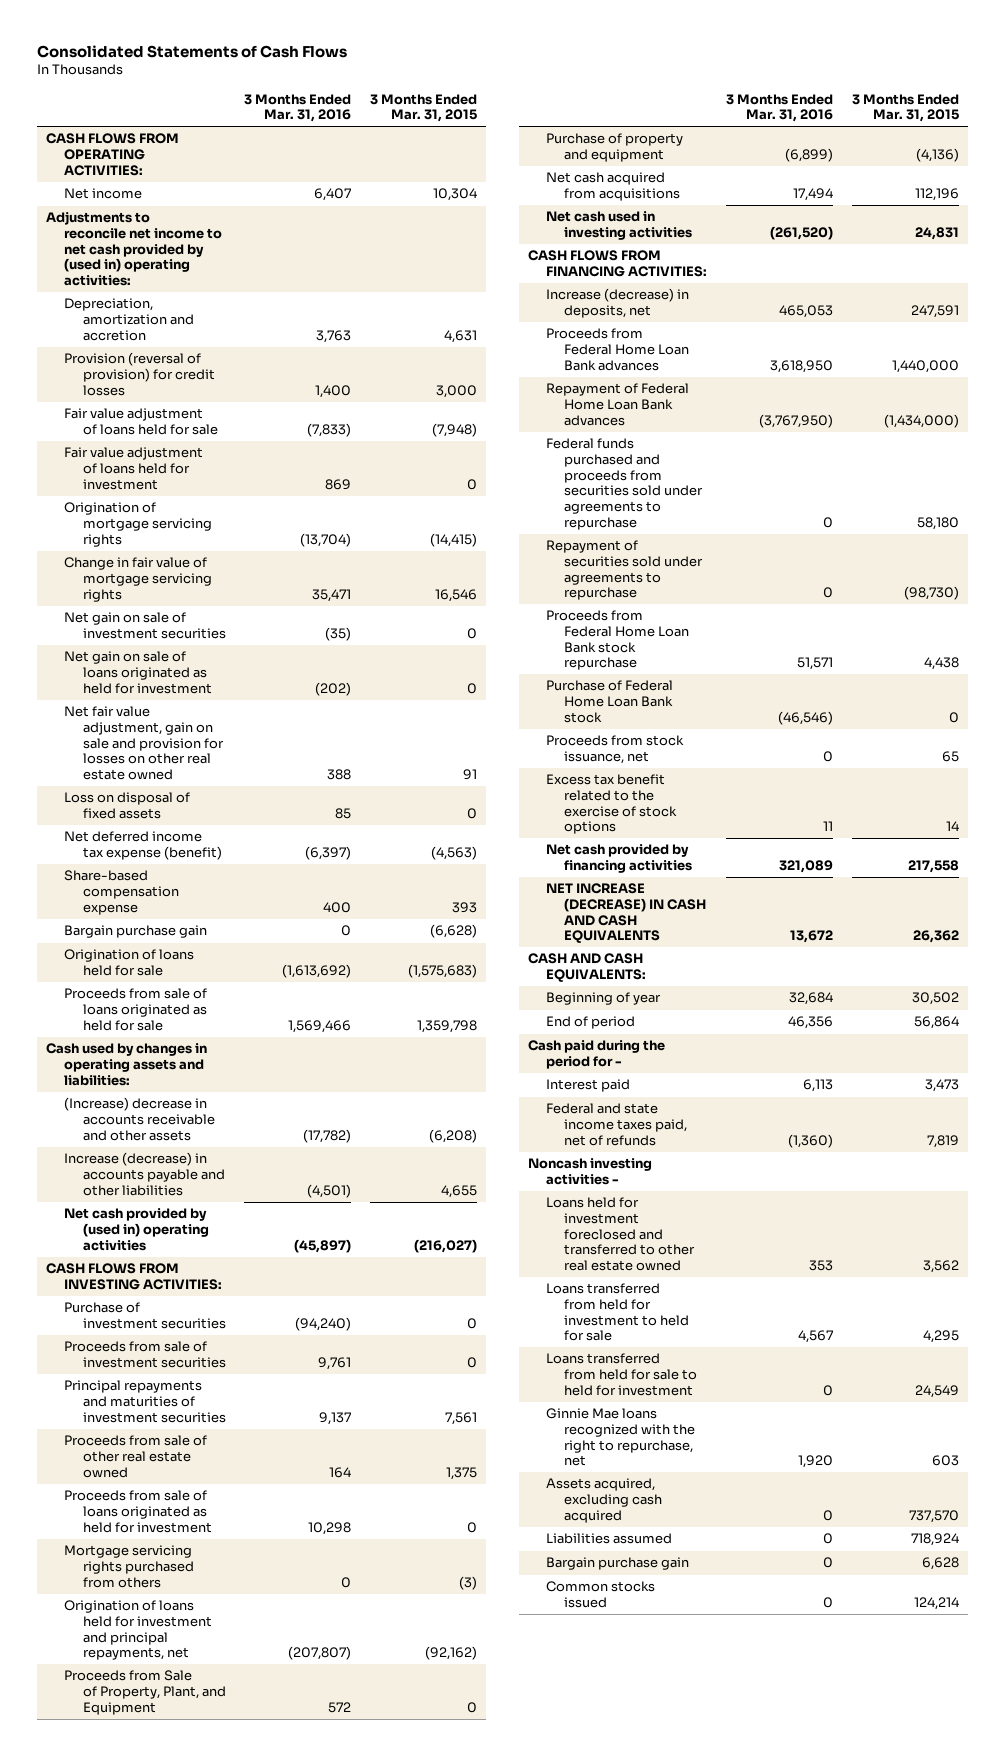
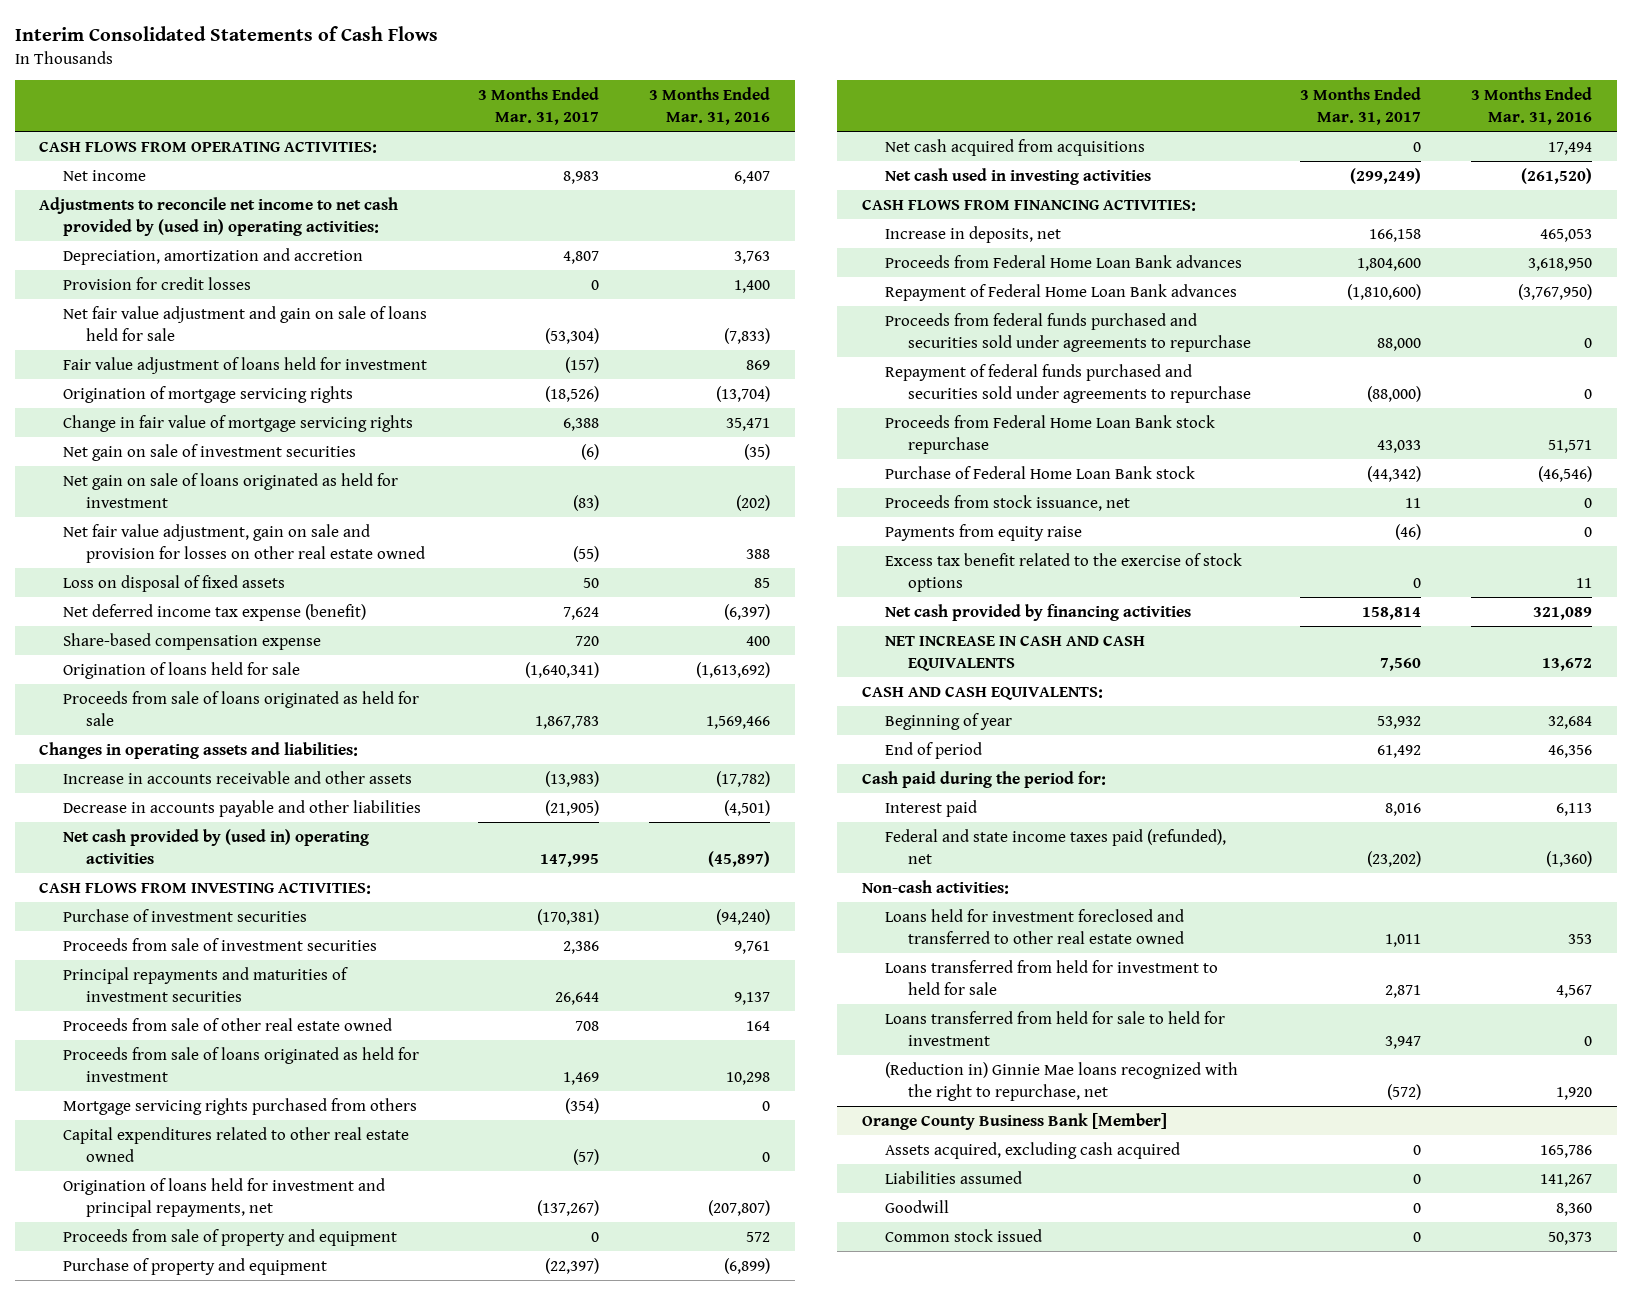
- Consolidated Statements of Cash Flows
+ Interim Consolidated Statements of Cash Flows
- | 3 Months Ended Mar. 31, 2016 | 3 Months Ended Mar. 31, 2015
+ | 3 Months Ended Mar. 31, 2017 | 3 Months Ended Mar. 31, 2016
- Provision (reversal of provision) for credit losses | 1,400 | 3,000
- Fair value adjustment of loans held for sale | (7,833) | (7,948)
+ Provision for credit losses | 0 | 1,400
+ Net fair value adjustment and gain on sale of loans held for sale | (53,304) | (7,833)
- Bargain purchase gain | 0 | (6,628)
- Cash used by changes in operating assets and liabilities:
- (Increase) decrease in accounts receivable and other assets | (17,782) | (6,208)
- Increase (decrease) in accounts payable and other liabilities | (4,501) | 4,655
+ Changes in operating assets and liabilities:
+ Increase in accounts receivable and other assets | (13,983) | (17,782)
+ Decrease in accounts payable and other liabilities | (21,905) | (4,501)
+ Capital expenditures related to other real estate owned | (57) | 0
- Proceeds from Sale of Property, Plant, and Equipment | 572 | 0
+ Proceeds from sale of property and equipment | 0 | 572
- Increase (decrease) in deposits, net | 465,053 | 247,591
+ Increase in deposits, net | 166,158 | 465,053
- Federal funds purchased and proceeds from securities sold under agreements to repurchase | 0 | 58,180
- Repayment of securities sold under agreements to repurchase | 0 | (98,730)
+ Proceeds from federal funds purchased and securities sold under agreements to repurchase | 88,000 | 0
+ Repayment of federal funds purchased and securities sold under agreements to repurchase | (88,000) | 0
+ Payments from equity raise | (46) | 0
- NET INCREASE (DECREASE) IN CASH AND CASH EQUIVALENTS | 13,672 | 26,362
+ NET INCREASE IN CASH AND CASH EQUIVALENTS | 7,560 | 13,672
- Cash paid during the period for -
+ Cash paid during the period for:
- Federal and state income taxes paid, net of refunds | (1,360) | 7,819
- Noncash investing activities -
+ Federal and state income taxes paid (refunded), net | (23,202) | (1,360)
+ Non-cash activities:
- Ginnie Mae loans recognized with the right to repurchase, net | 1,920 | 603
- Assets acquired, excluding cash acquired | 0 | 737,570
- Liabilities assumed | 0 | 718,924
- Bargain purchase gain | 0 | 6,628
- Common stocks issued | 0 | 124,214
+ (Reduction in) Ginnie Mae loans recognized with the right to repurchase, net | (572) | 1,920
+ Orange County Business Bank [Member]
+ Assets acquired, excluding cash acquired | 0 | 165,786
+ Liabilities assumed | 0 | 141,267
+ Goodwill | 0 | 8,360
+ Common stock issued | 0 | 50,373

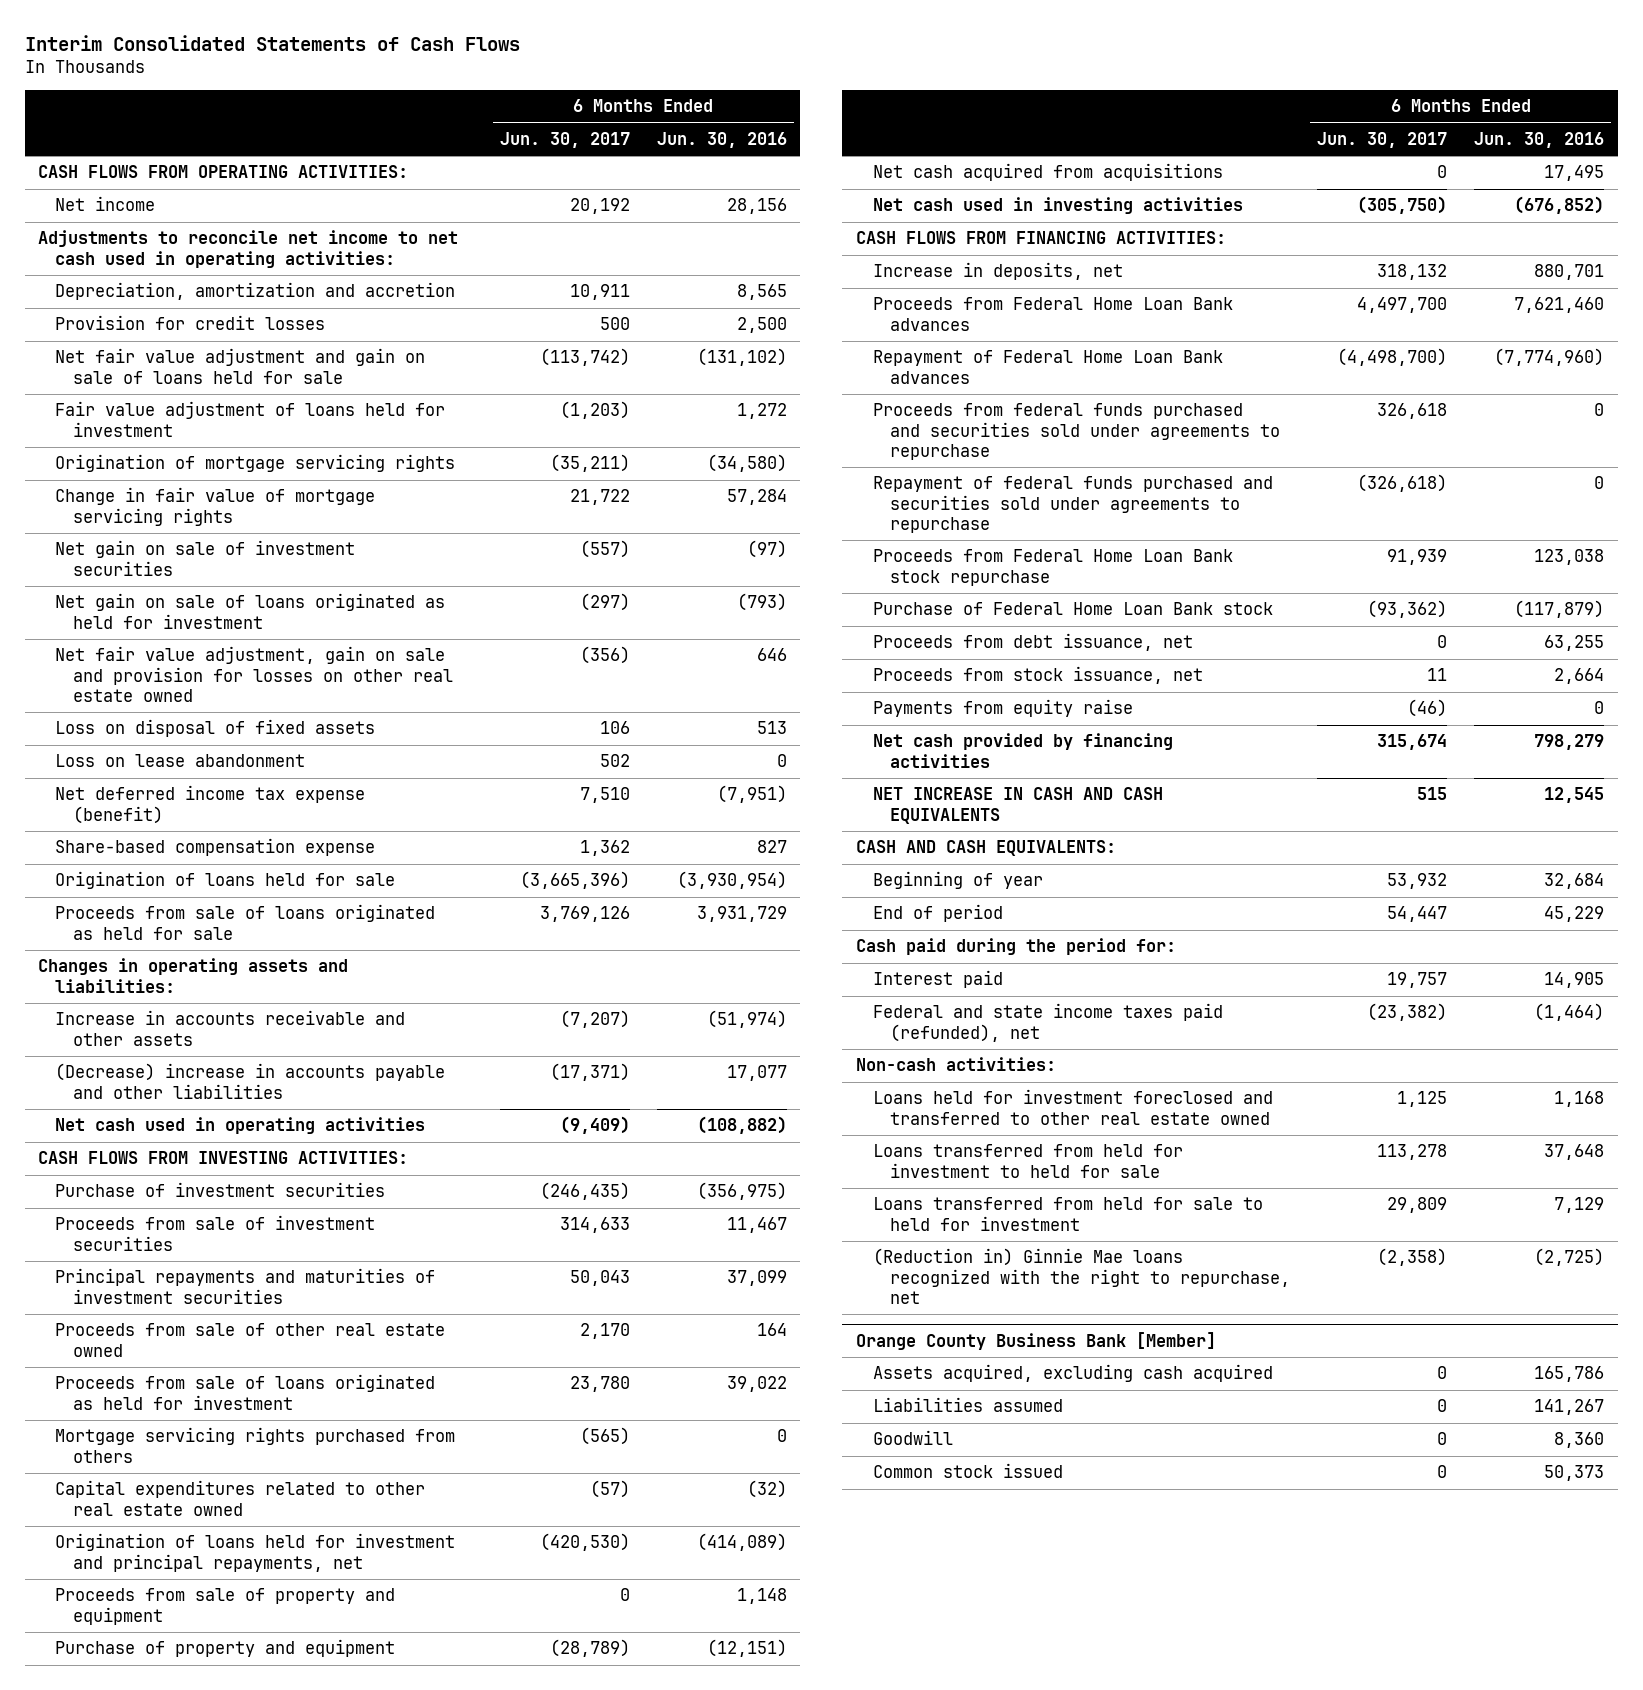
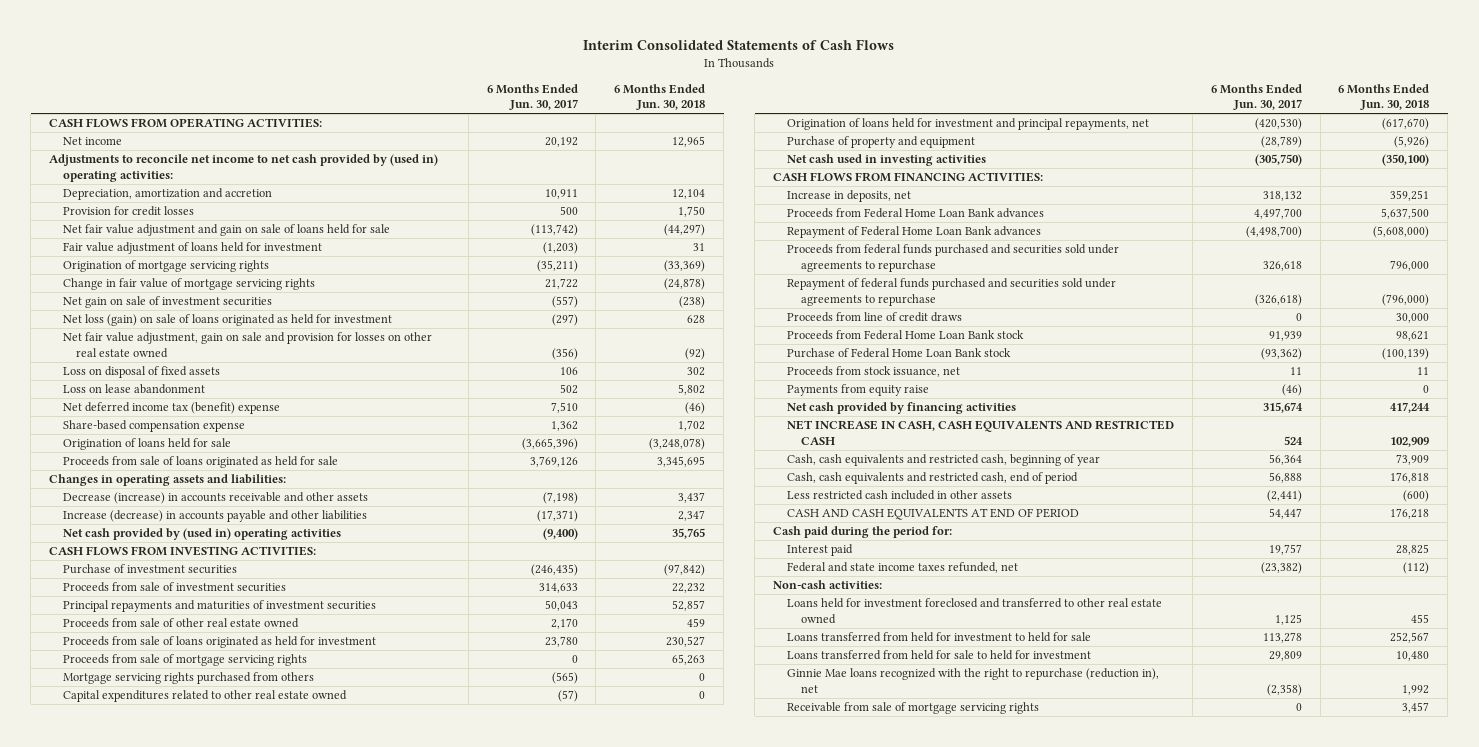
- | 6 Months Ended Jun. 30, 2017 | 6 Months Ended Jun. 30, 2016
+ | 6 Months Ended Jun. 30, 2017 | 6 Months Ended Jun. 30, 2018
- Adjustments to reconcile net income to net cash used in operating activities:
+ Adjustments to reconcile net income to net cash provided by (used in) operating activities:
- Net gain on sale of loans originated as held for investment | (297) | (793)
+ Net loss (gain) on sale of loans originated as held for investment | (297) | 628
- Net deferred income tax expense (benefit) | 7,510 | (7,951)
+ Net deferred income tax (benefit) expense | 7,510 | (46)
- Increase in accounts receivable and other assets | (7,207) | (51,974)
- (Decrease) increase in accounts payable and other liabilities | (17,371) | 17,077
- Net cash used in operating activities | (9,409) | (108,882)
+ Decrease (increase) in accounts receivable and other assets | (7,198) | 3,437
+ Increase (decrease) in accounts payable and other liabilities | (17,371) | 2,347
+ Net cash provided by (used in) operating activities | (9,400) | 35,765
+ Proceeds from sale of mortgage servicing rights | 0 | 65,263
- Proceeds from sale of property and equipment | 0 | 1,148
- Net cash acquired from acquisitions | 0 | 17,495
- Proceeds from Federal Home Loan Bank stock repurchase | 91,939 | 123,038
+ Proceeds from line of credit draws | 0 | 30,000
+ Proceeds from Federal Home Loan Bank stock | 91,939 | 98,621
- Proceeds from debt issuance, net | 0 | 63,255
- NET INCREASE IN CASH AND CASH EQUIVALENTS | 515 | 12,545
- CASH AND CASH EQUIVALENTS:
- Beginning of year | 53,932 | 32,684
- End of period | 54,447 | 45,229
+ NET INCREASE IN CASH, CASH EQUIVALENTS AND RESTRICTED CASH | 524 | 102,909
+ Cash, cash equivalents and restricted cash, beginning of year | 56,364 | 73,909
+ Cash, cash equivalents and restricted cash, end of period | 56,888 | 176,818
+ Less restricted cash included in other assets | (2,441) | (600)
+ CASH AND CASH EQUIVALENTS AT END OF PERIOD | 54,447 | 176,218
- Federal and state income taxes paid (refunded), net | (23,382) | (1,464)
+ Federal and state income taxes refunded, net | (23,382) | (112)
- (Reduction in) Ginnie Mae loans recognized with the right to repurchase, net | (2,358) | (2,725)
- Orange County Business Bank [Member]
- Assets acquired, excluding cash acquired | 0 | 165,786
- Liabilities assumed | 0 | 141,267
- Goodwill | 0 | 8,360
- Common stock issued | 0 | 50,373
+ Ginnie Mae loans recognized with the right to repurchase (reduction in), net | (2,358) | 1,992
+ Receivable from sale of mortgage servicing rights | 0 | 3,457

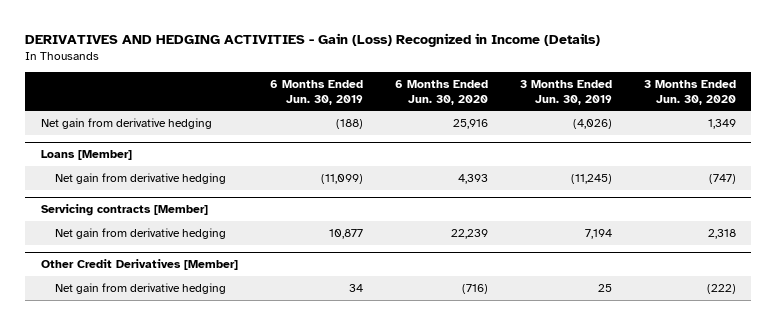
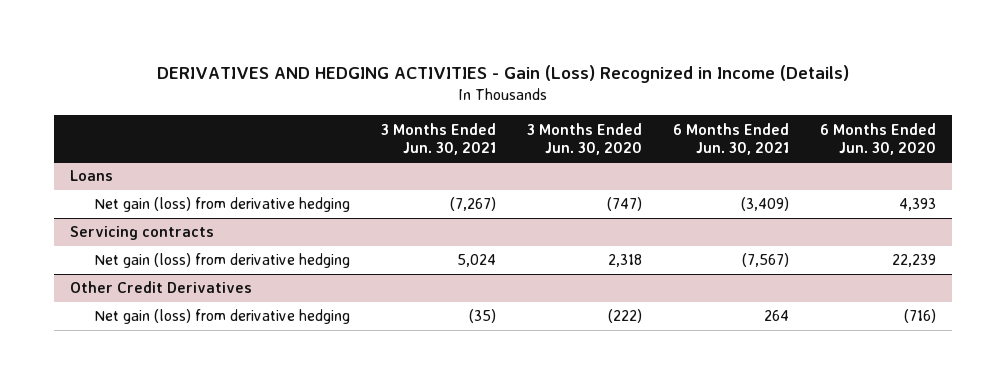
- | 6 Months Ended Jun. 30, 2019 | 6 Months Ended Jun. 30, 2020 | 3 Months Ended Jun. 30, 2019 | 3 Months Ended Jun. 30, 2020
+ | 3 Months Ended Jun. 30, 2021 | 3 Months Ended Jun. 30, 2020 | 6 Months Ended Jun. 30, 2021 | 6 Months Ended Jun. 30, 2020
- Net gain from derivative hedging | (188) | 25,916 | (4,026) | 1,349
- Loans [Member]
- Net gain from derivative hedging | (11,099) | 4,393 | (11,245) | (747)
- Servicing contracts [Member]
- Net gain from derivative hedging | 10,877 | 22,239 | 7,194 | 2,318
- Other Credit Derivatives [Member]
- Net gain from derivative hedging | 34 | (716) | 25 | (222)
+ Loans
+ Net gain (loss) from derivative hedging | (7,267) | (747) | (3,409) | 4,393
+ Servicing contracts
+ Net gain (loss) from derivative hedging | 5,024 | 2,318 | (7,567) | 22,239
+ Other Credit Derivatives
+ Net gain (loss) from derivative hedging | (35) | (222) | 264 | (716)

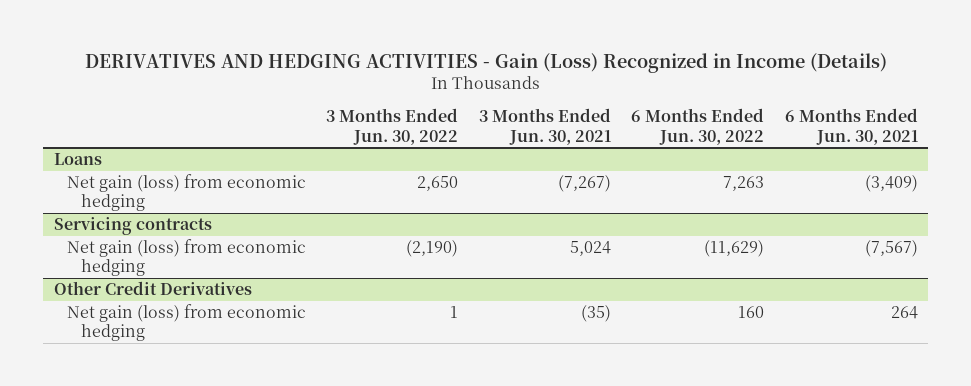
- | 3 Months Ended Jun. 30, 2021 | 3 Months Ended Jun. 30, 2020 | 6 Months Ended Jun. 30, 2021 | 6 Months Ended Jun. 30, 2020
+ | 3 Months Ended Jun. 30, 2022 | 3 Months Ended Jun. 30, 2021 | 6 Months Ended Jun. 30, 2022 | 6 Months Ended Jun. 30, 2021
@ Loans
- Net gain (loss) from derivative hedging | (7,267) | (747) | (3,409) | 4,393
+ Net gain (loss) from economic hedging | 2,650 | (7,267) | 7,263 | (3,409)
@ Servicing contracts
- Net gain (loss) from derivative hedging | 5,024 | 2,318 | (7,567) | 22,239
+ Net gain (loss) from economic hedging | (2,190) | 5,024 | (11,629) | (7,567)
@ Other Credit Derivatives
- Net gain (loss) from derivative hedging | (35) | (222) | 264 | (716)
+ Net gain (loss) from economic hedging | 1 | (35) | 160 | 264

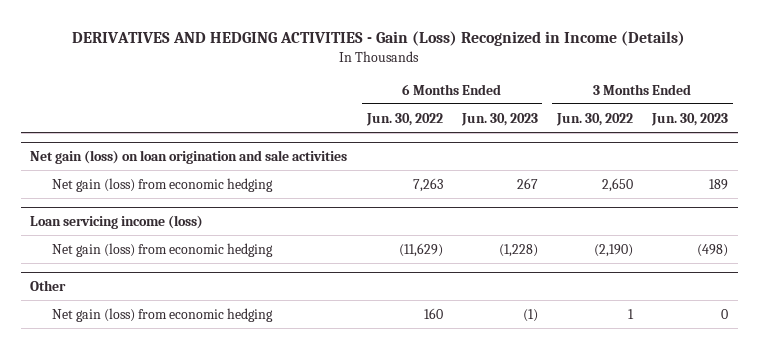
- | 3 Months Ended Jun. 30, 2022 | 3 Months Ended Jun. 30, 2021 | 6 Months Ended Jun. 30, 2022 | 6 Months Ended Jun. 30, 2021
+ | 6 Months Ended Jun. 30, 2022 | 6 Months Ended Jun. 30, 2023 | 3 Months Ended Jun. 30, 2022 | 3 Months Ended Jun. 30, 2023
- Loans
+ Net gain (loss) on loan origination and sale activities
- Servicing contracts
+ Loan servicing income (loss)
- Other Credit Derivatives
+ Other

